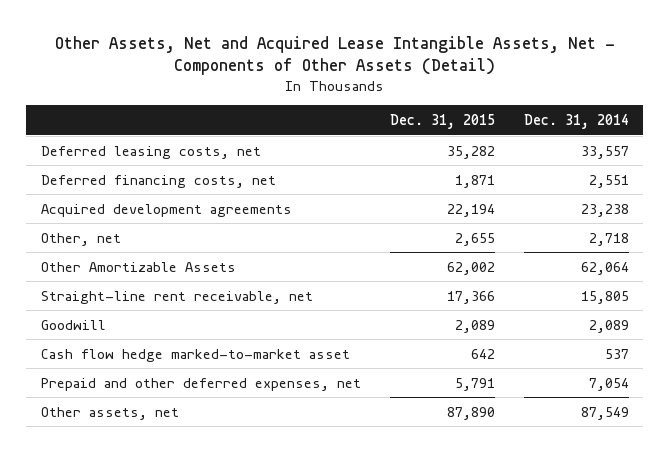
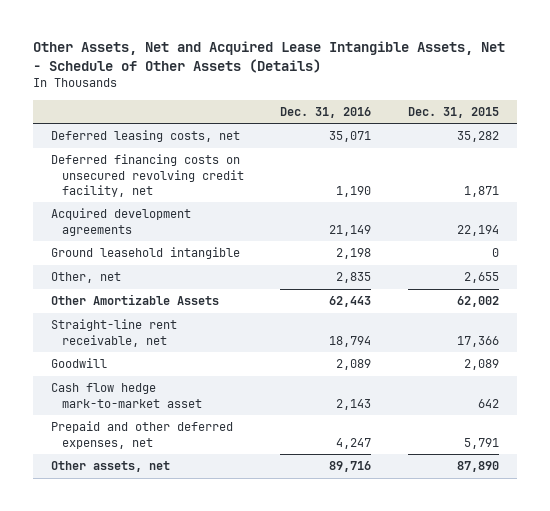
- Other Assets, Net and Acquired Lease Intangible Assets, Net - Components of Other Assets (Detail)
+ Other Assets, Net and Acquired Lease Intangible Assets, Net - Schedule of Other Assets (Details)
- | Dec. 31, 2015 | Dec. 31, 2014
+ | Dec. 31, 2016 | Dec. 31, 2015
- Deferred financing costs, net | 1,871 | 2,551
+ Deferred financing costs on unsecured revolving credit facility, net | 1,190 | 1,871
+ Ground leasehold intangible | 2,198 | 0
- Cash flow hedge marked-to-market asset | 642 | 537
+ Cash flow hedge mark-to-market asset | 2,143 | 642

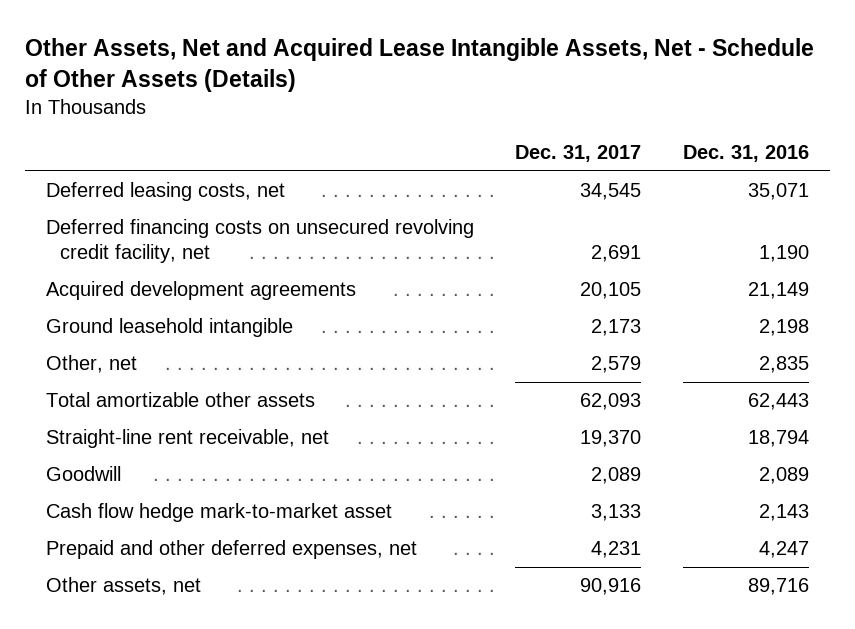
- | Dec. 31, 2016 | Dec. 31, 2015
+ | Dec. 31, 2017 | Dec. 31, 2016
- Other Amortizable Assets | 62,443 | 62,002
+ Total amortizable other assets | 62,093 | 62,443

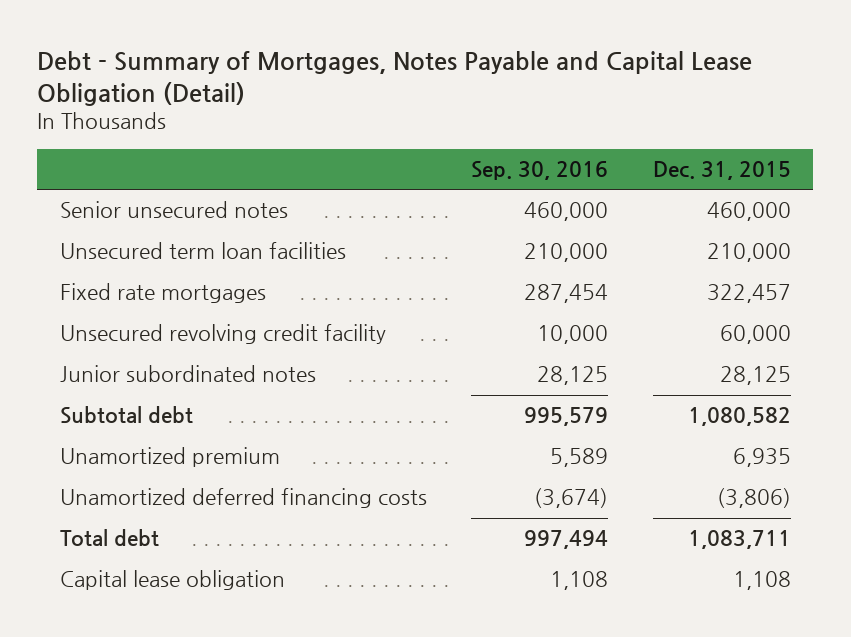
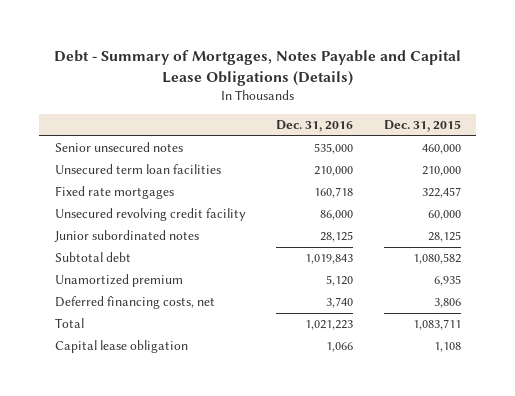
- Debt - Summary of Mortgages, Notes Payable and Capital Lease Obligation (Detail)
+ Debt - Summary of Mortgages, Notes Payable and Capital Lease Obligations (Details)
- | Sep. 30, 2016 | Dec. 31, 2015
+ | Dec. 31, 2016 | Dec. 31, 2015
- Unamortized deferred financing costs | (3,674) | (3,806)
- Total debt | 997,494 | 1,083,711
+ Deferred financing costs, net | 3,740 | 3,806
+ Total | 1,021,223 | 1,083,711

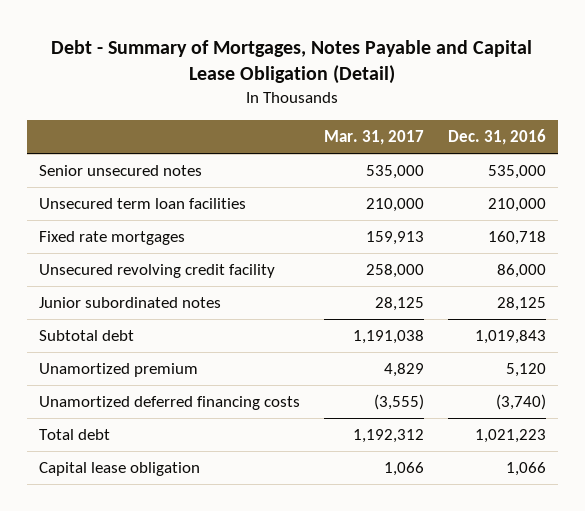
- Debt - Summary of Mortgages, Notes Payable and Capital Lease Obligations (Details)
+ Debt - Summary of Mortgages, Notes Payable and Capital Lease Obligation (Detail)
- | Dec. 31, 2016 | Dec. 31, 2015
+ | Mar. 31, 2017 | Dec. 31, 2016
- Deferred financing costs, net | 3,740 | 3,806
- Total | 1,021,223 | 1,083,711
+ Unamortized deferred financing costs | (3,555) | (3,740)
+ Total debt | 1,192,312 | 1,021,223

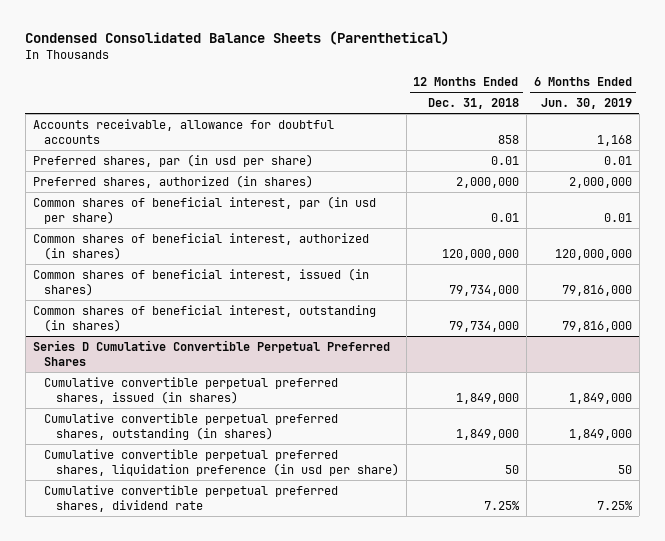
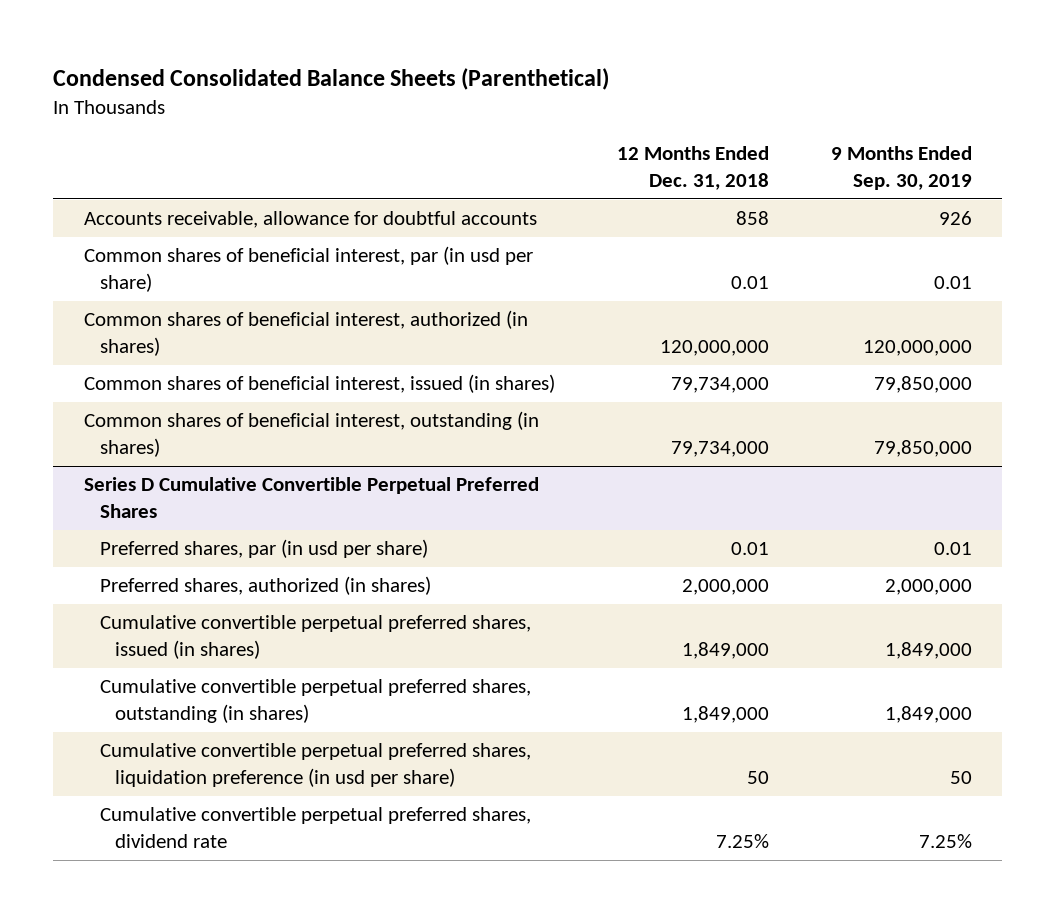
- | 12 Months Ended Dec. 31, 2018 | 6 Months Ended Jun. 30, 2019
+ | 12 Months Ended Dec. 31, 2018 | 9 Months Ended Sep. 30, 2019
- Preferred shares, par (in usd per share) | 0.01 | 0.01
- Preferred shares, authorized (in shares) | 2,000,000 | 2,000,000
@ Series D Cumulative Convertible Perpetual Preferred Shares
+ Preferred shares, par (in usd per share) | 0.01 | 0.01
+ Preferred shares, authorized (in shares) | 2,000,000 | 2,000,000

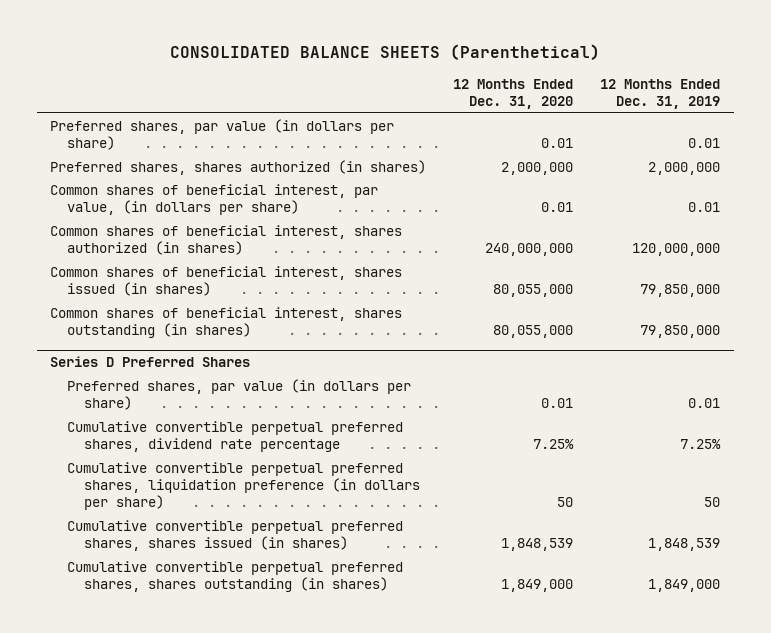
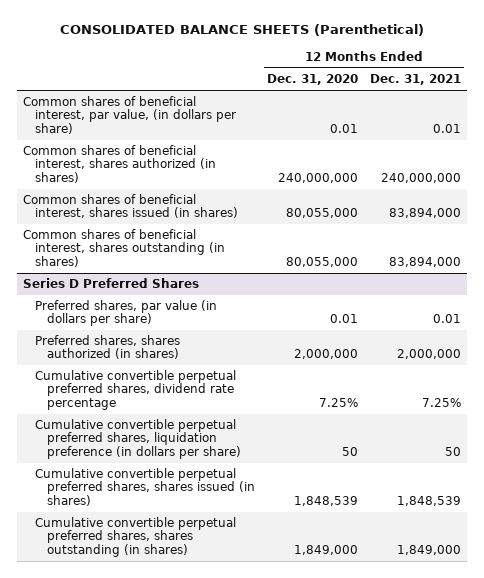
- | 12 Months Ended Dec. 31, 2020 | 12 Months Ended Dec. 31, 2019
+ | 12 Months Ended Dec. 31, 2020 | 12 Months Ended Dec. 31, 2021
- Preferred shares, par value (in dollars per share) | 0.01 | 0.01
- Preferred shares, shares authorized (in shares) | 2,000,000 | 2,000,000
@ Series D Preferred Shares
+ Preferred shares, shares authorized (in shares) | 2,000,000 | 2,000,000

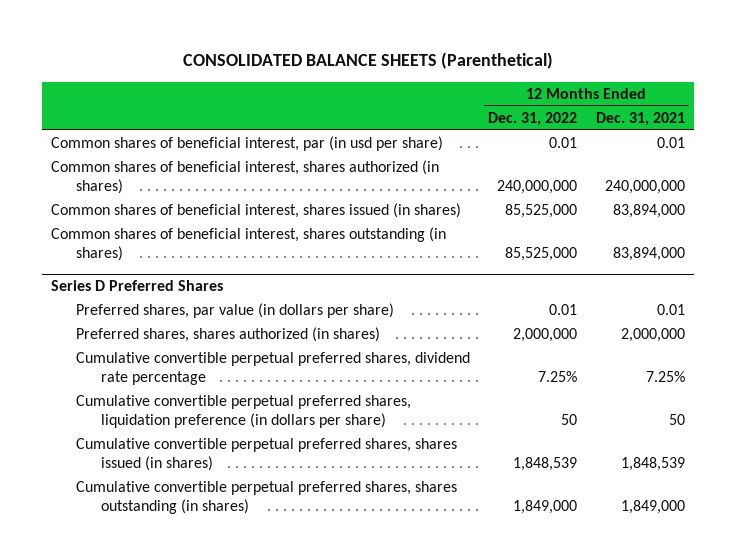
- | 12 Months Ended Dec. 31, 2020 | 12 Months Ended Dec. 31, 2021
+ | 12 Months Ended Dec. 31, 2022 | 12 Months Ended Dec. 31, 2021
- Common shares of beneficial interest, par value, (in dollars per share) | 0.01 | 0.01
+ Common shares of beneficial interest, par (in usd per share) | 0.01 | 0.01

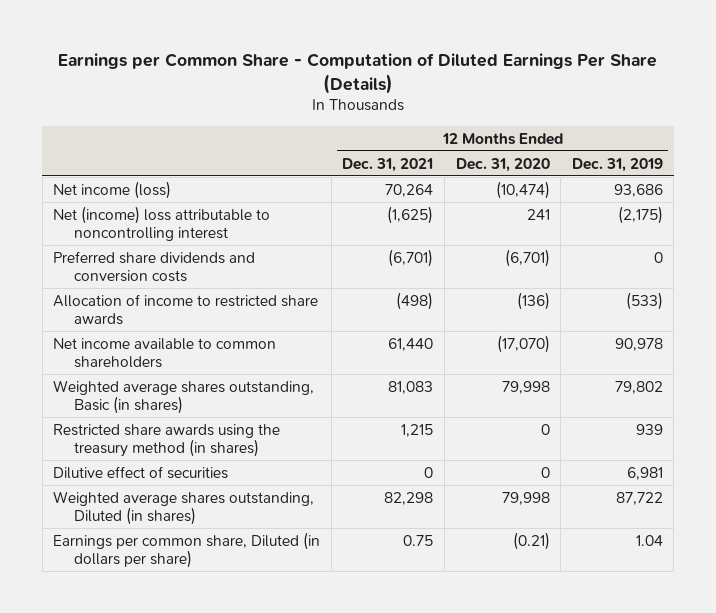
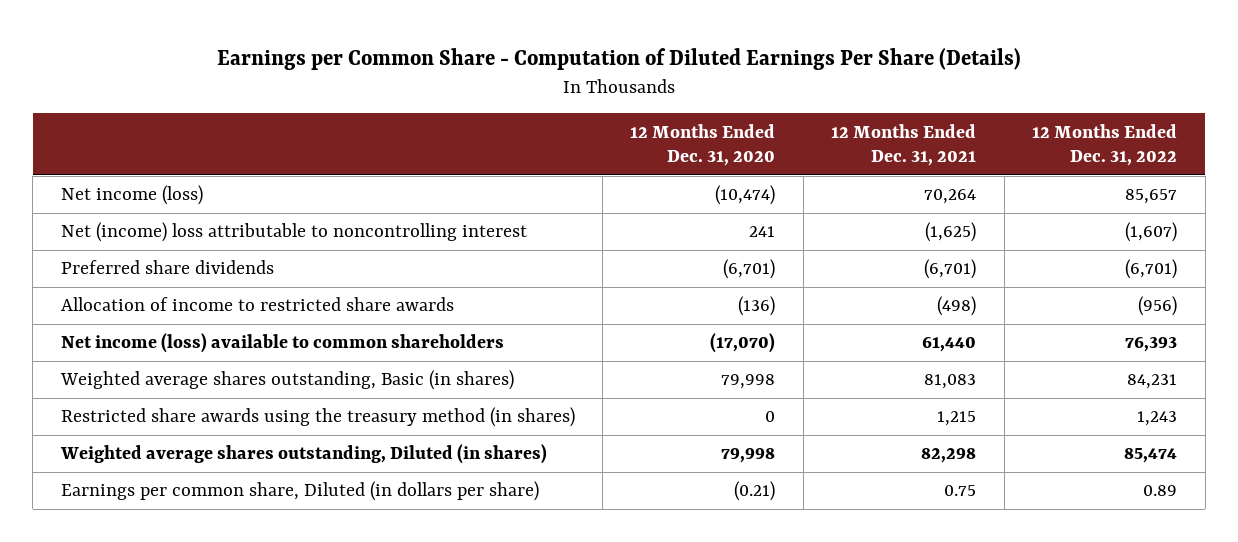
- | 12 Months Ended Dec. 31, 2021 | 12 Months Ended Dec. 31, 2020 | 12 Months Ended Dec. 31, 2019
+ | 12 Months Ended Dec. 31, 2020 | 12 Months Ended Dec. 31, 2021 | 12 Months Ended Dec. 31, 2022
- Preferred share dividends and conversion costs | (6,701) | (6,701) | 0
+ Preferred share dividends | (6,701) | (6,701) | (6,701)
- Net income available to common shareholders | 61,440 | (17,070) | 90,978
+ Net income (loss) available to common shareholders | (17,070) | 61,440 | 76,393
- Dilutive effect of securities | 0 | 0 | 6,981

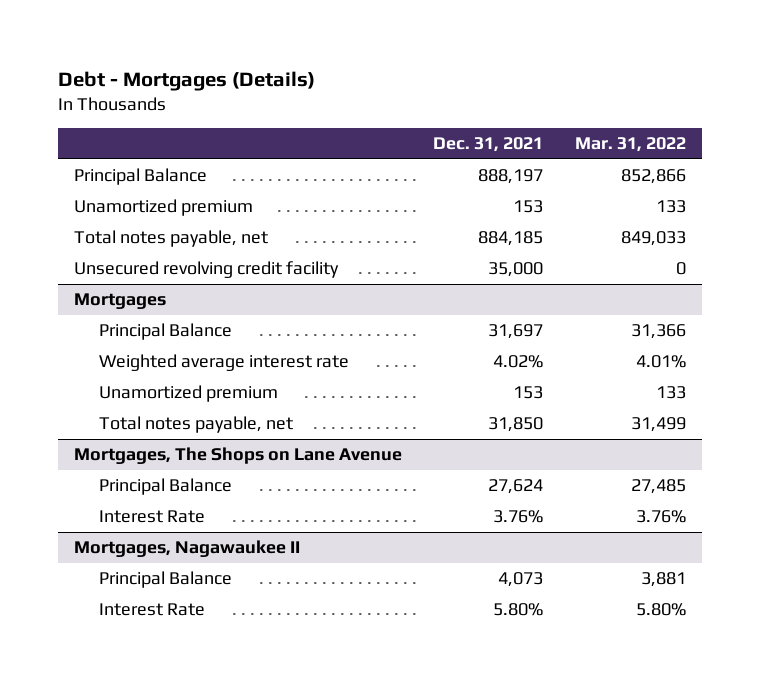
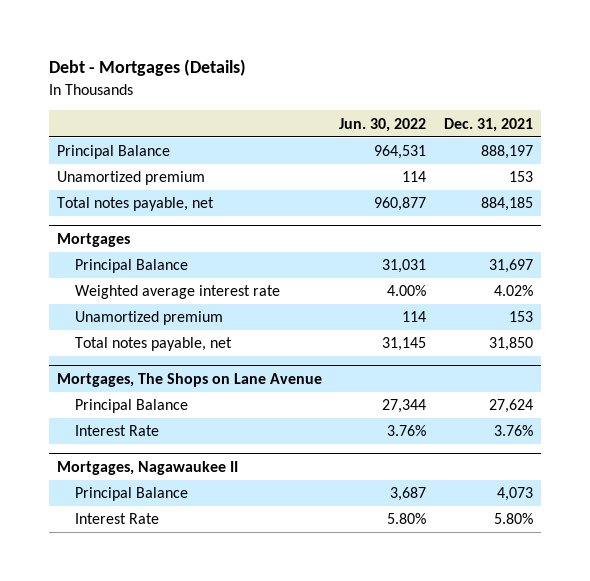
- | Dec. 31, 2021 | Mar. 31, 2022
+ | Jun. 30, 2022 | Dec. 31, 2021
- Unsecured revolving credit facility | 35,000 | 0

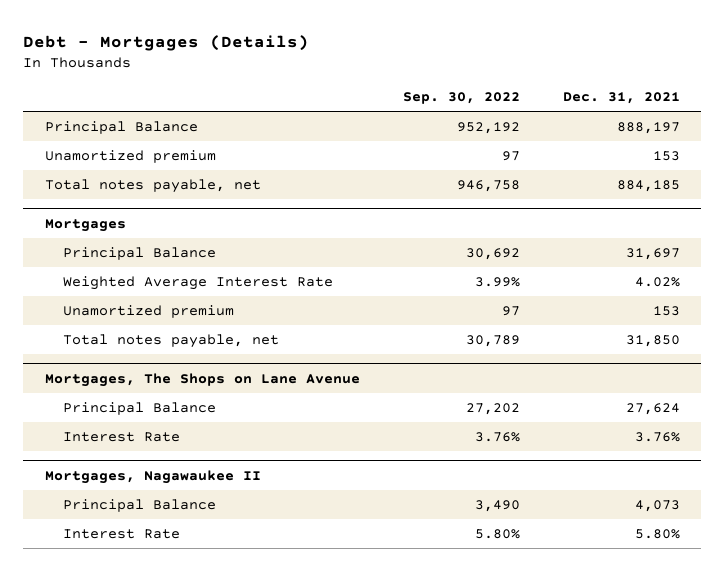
- | Jun. 30, 2022 | Dec. 31, 2021
+ | Sep. 30, 2022 | Dec. 31, 2021
@ Mortgages
- Weighted average interest rate | 4.00% | 4.02%
+ Weighted Average Interest Rate | 3.99% | 4.02%

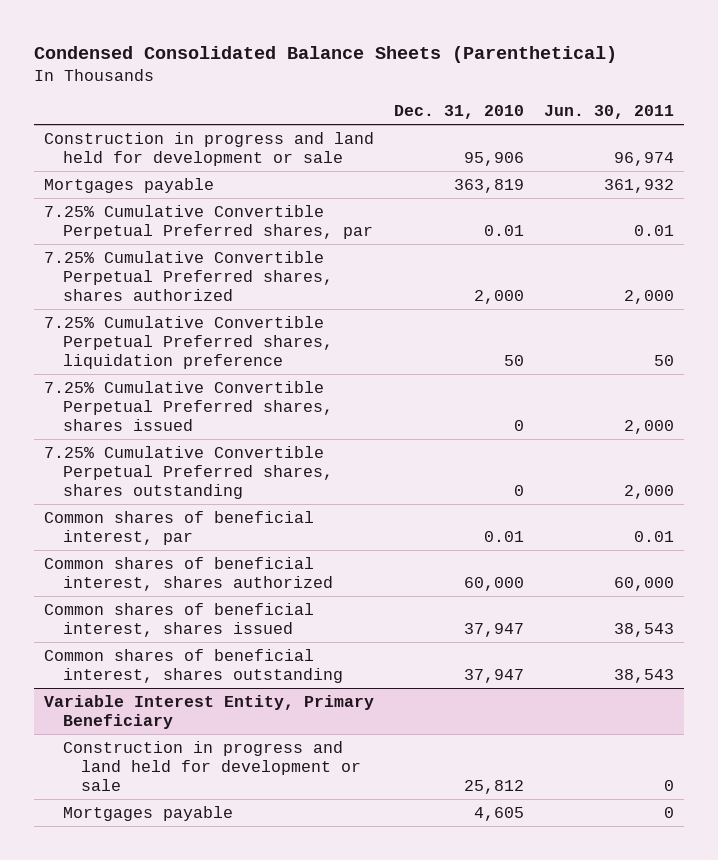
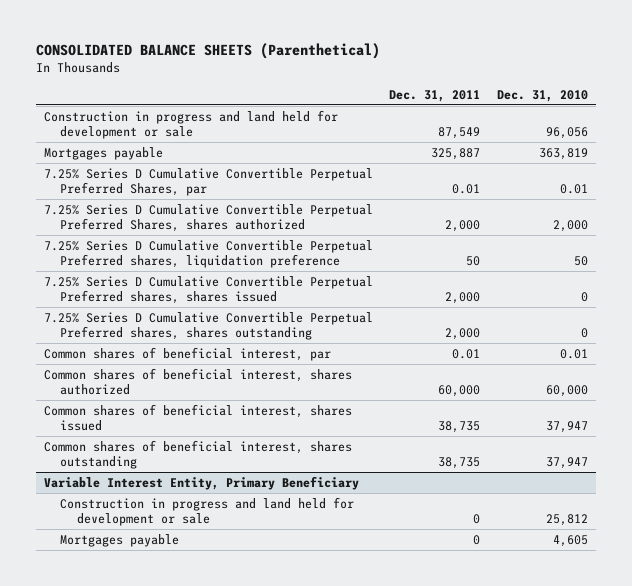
- Condensed Consolidated Balance Sheets (Parenthetical)
+ CONSOLIDATED BALANCE SHEETS (Parenthetical)
- | Dec. 31, 2010 | Jun. 30, 2011
+ | Dec. 31, 2011 | Dec. 31, 2010
- Construction in progress and land held for development or sale | 95,906 | 96,974
+ Construction in progress and land held for development or sale | 87,549 | 96,056
- 7.25% Cumulative Convertible Perpetual Preferred shares, par | 0.01 | 0.01
- 7.25% Cumulative Convertible Perpetual Preferred shares, shares authorized | 2,000 | 2,000
- 7.25% Cumulative Convertible Perpetual Preferred shares, liquidation preference | 50 | 50
- 7.25% Cumulative Convertible Perpetual Preferred shares, shares issued | 0 | 2,000
- 7.25% Cumulative Convertible Perpetual Preferred shares, shares outstanding | 0 | 2,000
+ 7.25% Series D Cumulative Convertible Perpetual Preferred Shares, par | 0.01 | 0.01
+ 7.25% Series D Cumulative Convertible Perpetual Preferred Shares, shares authorized | 2,000 | 2,000
+ 7.25% Series D Cumulative Convertible Perpetual Preferred shares, liquidation preference | 50 | 50
+ 7.25% Series D Cumulative Convertible Perpetual Preferred shares, shares issued | 2,000 | 0
+ 7.25% Series D Cumulative Convertible Perpetual Preferred shares, shares outstanding | 2,000 | 0

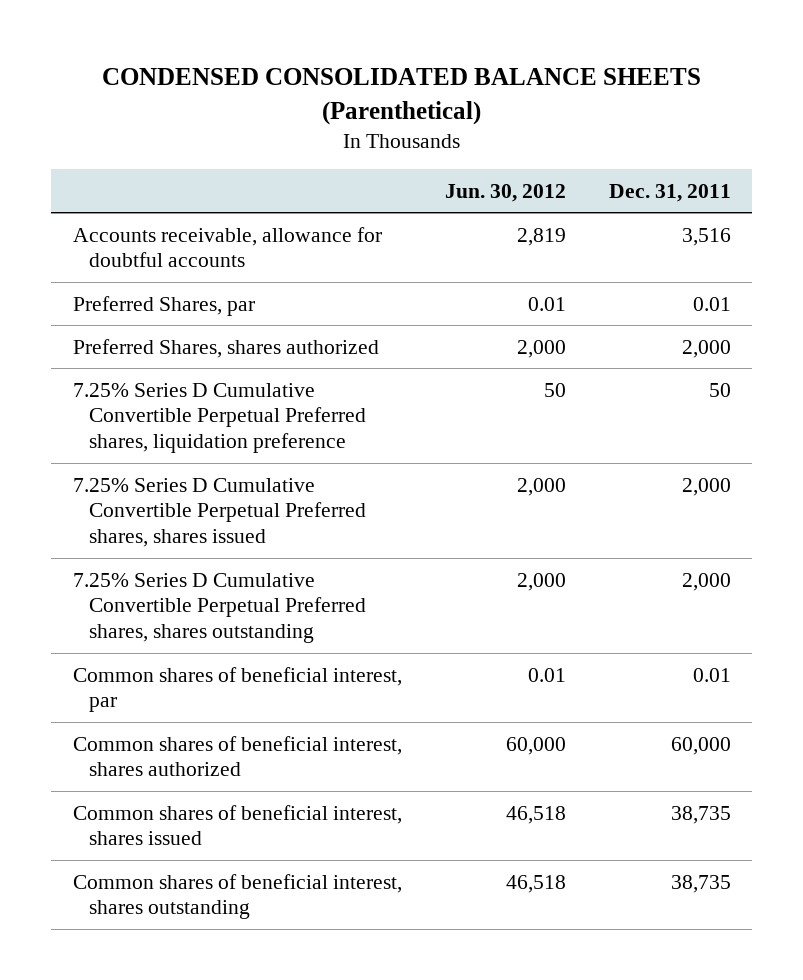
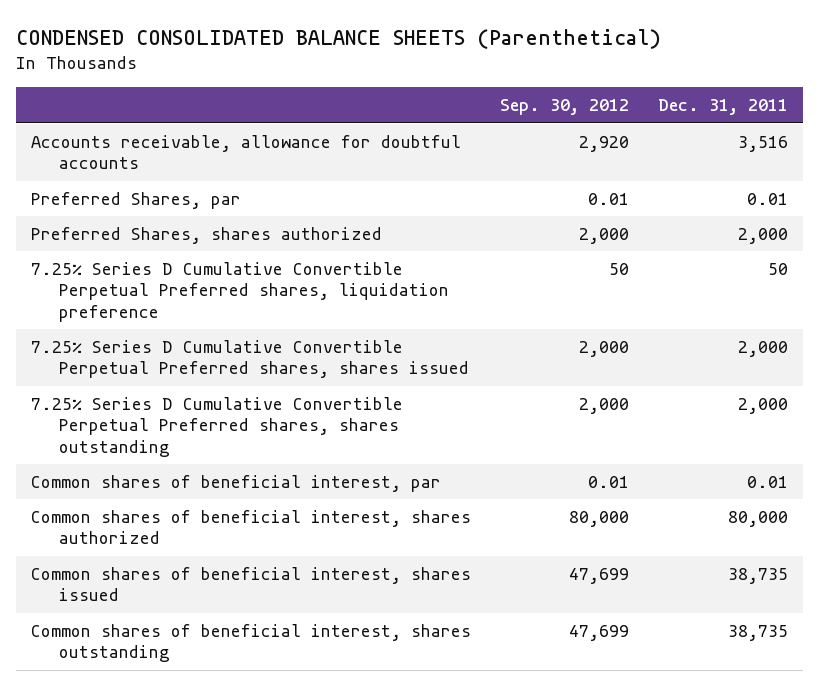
- | Jun. 30, 2012 | Dec. 31, 2011
+ | Sep. 30, 2012 | Dec. 31, 2011
- Common shares of beneficial interest, shares authorized | 60,000 | 60,000
+ Common shares of beneficial interest, shares authorized | 80,000 | 80,000

